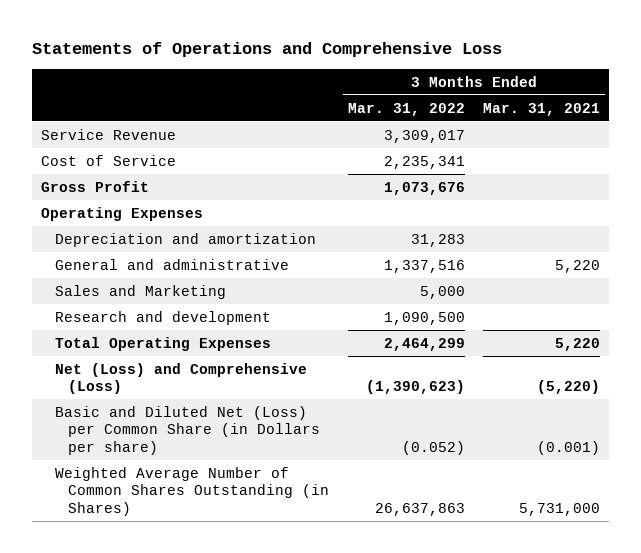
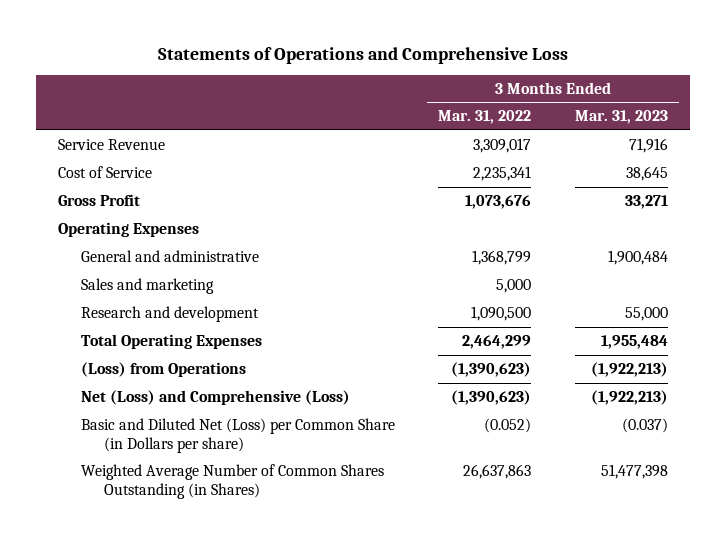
- | 3 Months Ended Mar. 31, 2022 | 3 Months Ended Mar. 31, 2021
+ | 3 Months Ended Mar. 31, 2022 | 3 Months Ended Mar. 31, 2023
- Depreciation and amortization | 31,283 |
- General and administrative | 1,337,516 | 5,220
- Sales and Marketing | 5,000 |
+ General and administrative | 1,368,799 | 1,900,484
+ Sales and marketing | 5,000 |
+ (Loss) from Operations | (1,390,623) | (1,922,213)

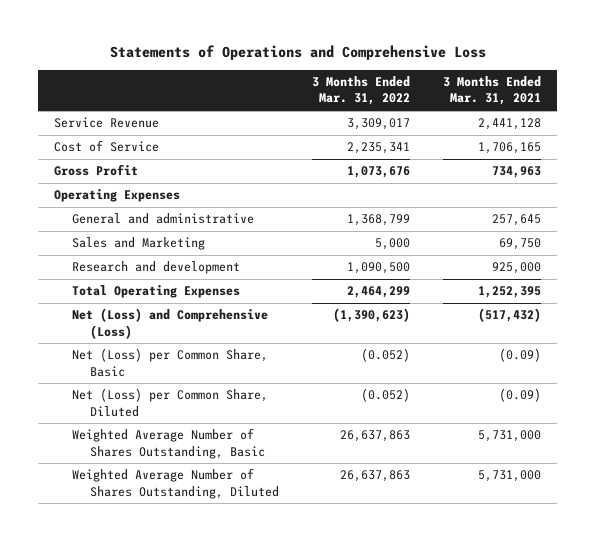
- | 3 Months Ended Mar. 31, 2022 | 3 Months Ended Mar. 31, 2023
+ | 3 Months Ended Mar. 31, 2022 | 3 Months Ended Mar. 31, 2021
- Sales and marketing | 5,000 |
+ Sales and Marketing | 5,000 | 69,750
- (Loss) from Operations | (1,390,623) | (1,922,213)
- Basic and Diluted Net (Loss) per Common Share (in Dollars per share) | (0.052) | (0.037)
- Weighted Average Number of Common Shares Outstanding (in Shares) | 26,637,863 | 51,477,398
+ Net (Loss) per Common Share, Basic | (0.052) | (0.09)
+ Net (Loss) per Common Share, Diluted | (0.052) | (0.09)
+ Weighted Average Number of Shares Outstanding, Basic | 26,637,863 | 5,731,000
+ Weighted Average Number of Shares Outstanding, Diluted | 26,637,863 | 5,731,000

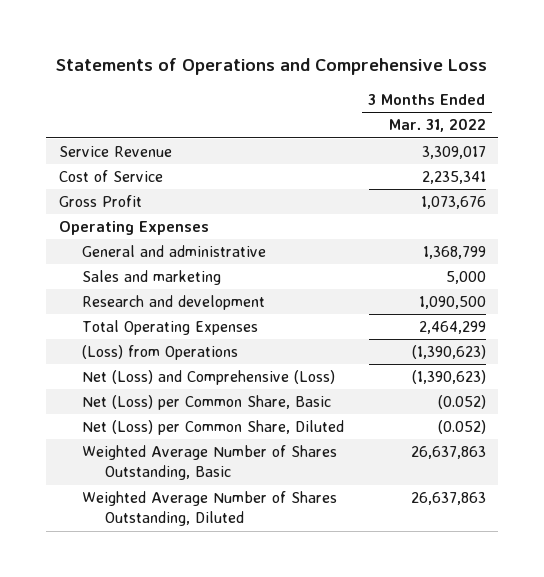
- | 3 Months Ended Mar. 31, 2022 | 3 Months Ended Mar. 31, 2021
+ | 3 Months Ended Mar. 31, 2022
- Sales and Marketing | 5,000 | 69,750
+ Sales and marketing | 5,000
+ (Loss) from Operations | (1,390,623)

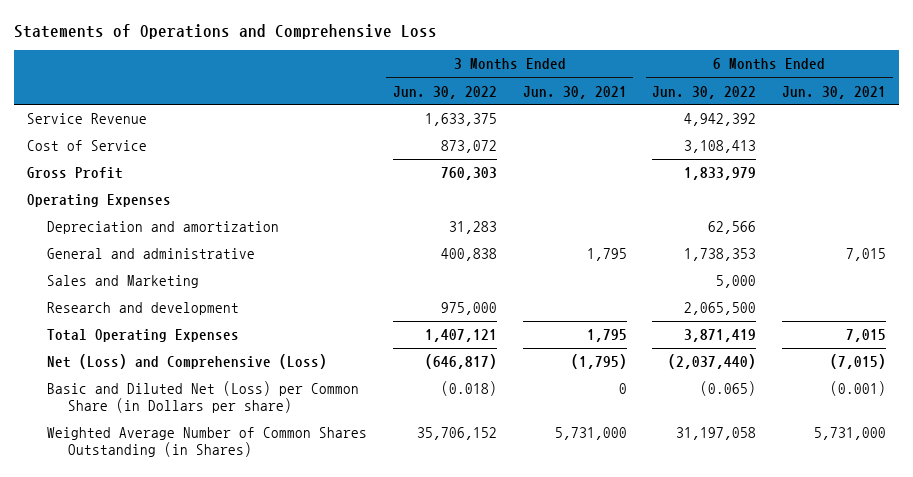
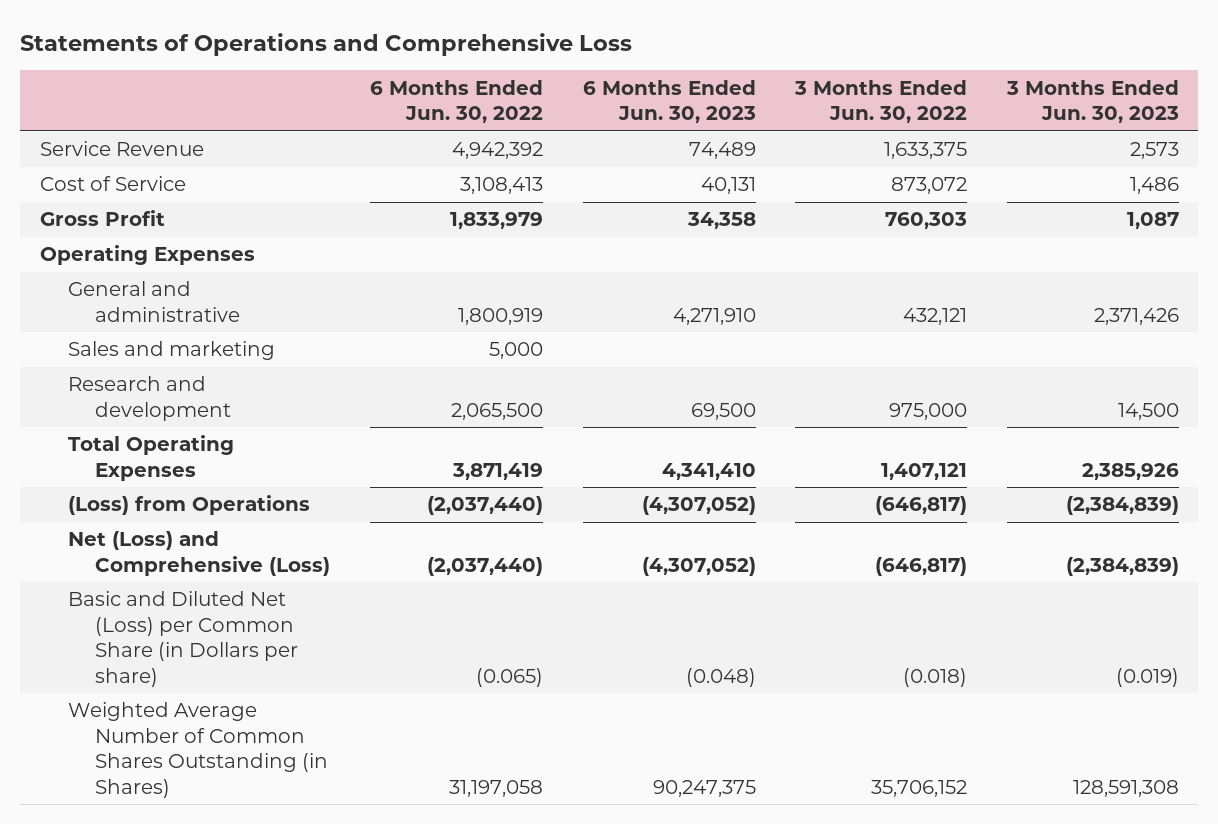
- | 3 Months Ended Jun. 30, 2022 | 3 Months Ended Jun. 30, 2021 | 6 Months Ended Jun. 30, 2022 | 6 Months Ended Jun. 30, 2021
+ | 6 Months Ended Jun. 30, 2022 | 6 Months Ended Jun. 30, 2023 | 3 Months Ended Jun. 30, 2022 | 3 Months Ended Jun. 30, 2023
- Depreciation and amortization | 31,283 | | 62,566 |
- General and administrative | 400,838 | 1,795 | 1,738,353 | 7,015
- Sales and Marketing | | | 5,000 |
+ General and administrative | 1,800,919 | 4,271,910 | 432,121 | 2,371,426
+ Sales and marketing | 5,000 | | |
+ (Loss) from Operations | (2,037,440) | (4,307,052) | (646,817) | (2,384,839)

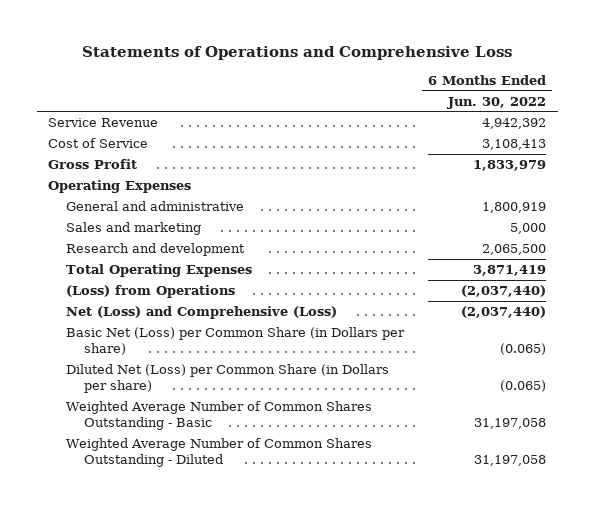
- | 6 Months Ended Jun. 30, 2022 | 6 Months Ended Jun. 30, 2023 | 3 Months Ended Jun. 30, 2022 | 3 Months Ended Jun. 30, 2023
+ | 6 Months Ended Jun. 30, 2022
- Basic and Diluted Net (Loss) per Common Share (in Dollars per share) | (0.065) | (0.048) | (0.018) | (0.019)
- Weighted Average Number of Common Shares Outstanding (in Shares) | 31,197,058 | 90,247,375 | 35,706,152 | 128,591,308
+ Basic Net (Loss) per Common Share (in Dollars per share) | (0.065)
+ Diluted Net (Loss) per Common Share (in Dollars per share) | (0.065)
+ Weighted Average Number of Common Shares Outstanding - Basic | 31,197,058
+ Weighted Average Number of Common Shares Outstanding - Diluted | 31,197,058

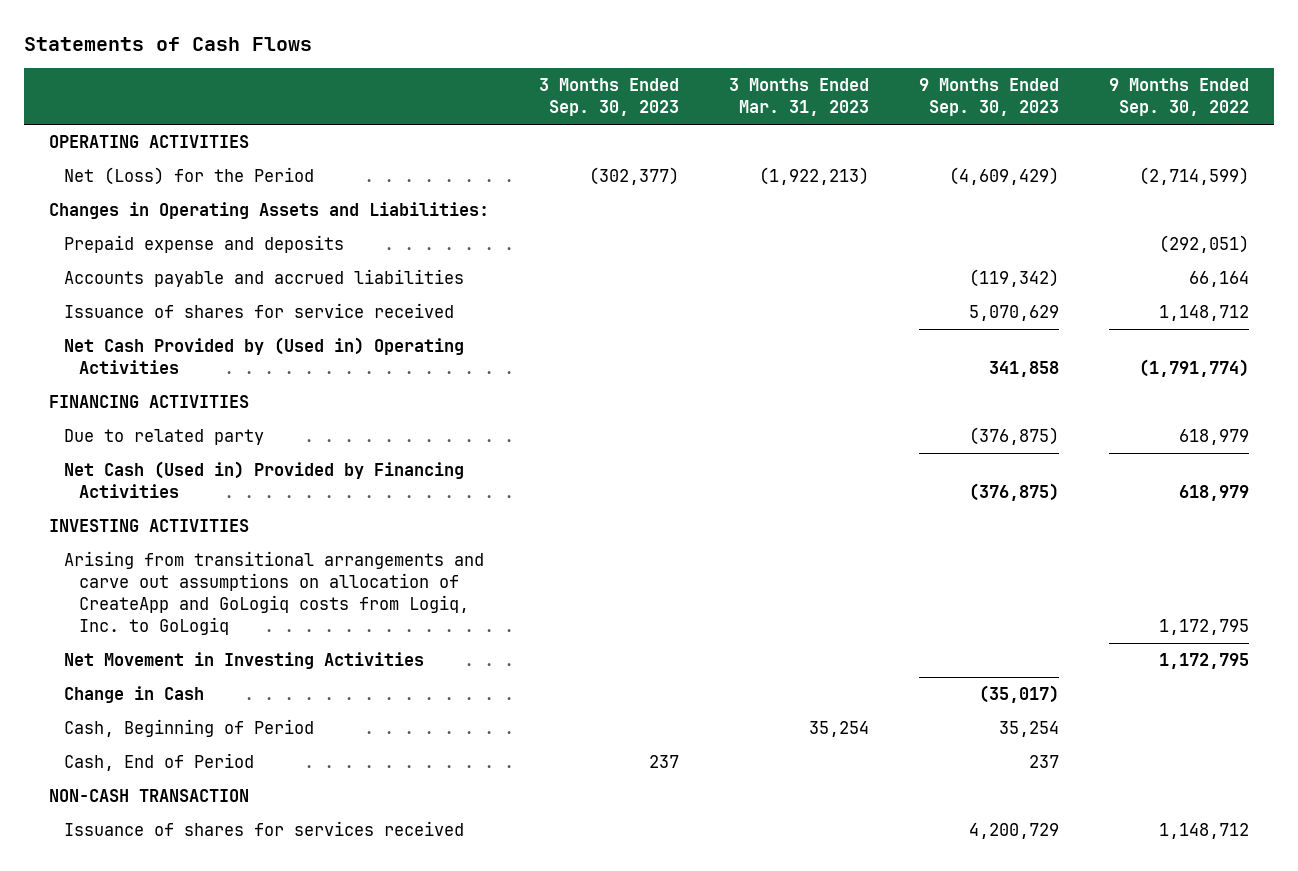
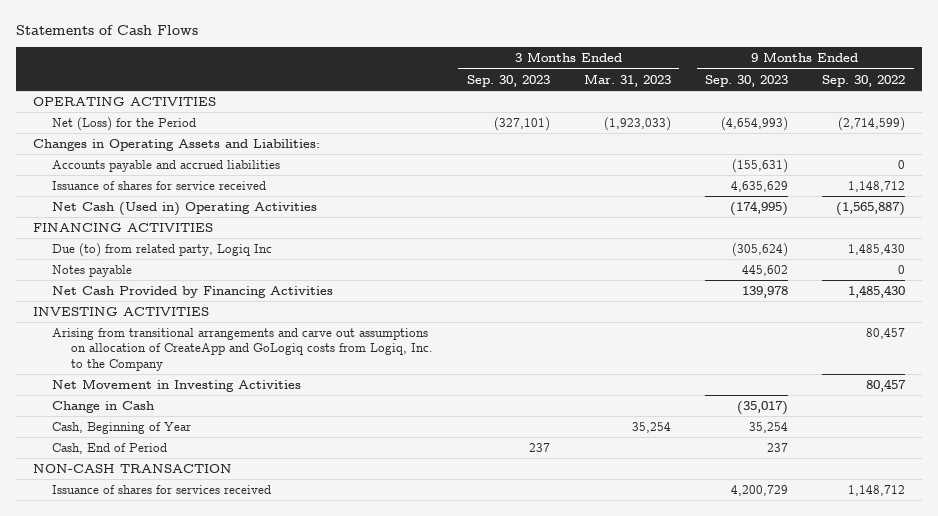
- Net (Loss) for the Period | (302,377) | (1,922,213) | (4,609,429) | (2,714,599)
+ Net (Loss) for the Period | (327,101) | (1,923,033) | (4,654,993) | (2,714,599)
- Prepaid expense and deposits | | | | (292,051)
- Accounts payable and accrued liabilities | | | (119,342) | 66,164
- Issuance of shares for service received | | | 5,070,629 | 1,148,712
- Net Cash Provided by (Used in) Operating Activities | | | 341,858 | (1,791,774)
+ Accounts payable and accrued liabilities | | | (155,631) | 0
+ Issuance of shares for service received | | | 4,635,629 | 1,148,712
+ Net Cash (Used in) Operating Activities | | | (174,995) | (1,565,887)
- Due to related party | | | (376,875) | 618,979
- Net Cash (Used in) Provided by Financing Activities | | | (376,875) | 618,979
+ Due (to) from related party, Logiq Inc | | | (305,624) | 1,485,430
+ Notes payable | | | 445,602 | 0
+ Net Cash Provided by Financing Activities | | | 139,978 | 1,485,430
- Arising from transitional arrangements and carve out assumptions on allocation of CreateApp and GoLogiq costs from Logiq, Inc. to GoLogiq | | | | 1,172,795
- Net Movement in Investing Activities | | | | 1,172,795
+ Arising from transitional arrangements and carve out assumptions on allocation of CreateApp and GoLogiq costs from Logiq, Inc. to the Company | | | | 80,457
+ Net Movement in Investing Activities | | | | 80,457
- Cash, Beginning of Period | | 35,254 | 35,254 |
+ Cash, Beginning of Year | | 35,254 | 35,254 |

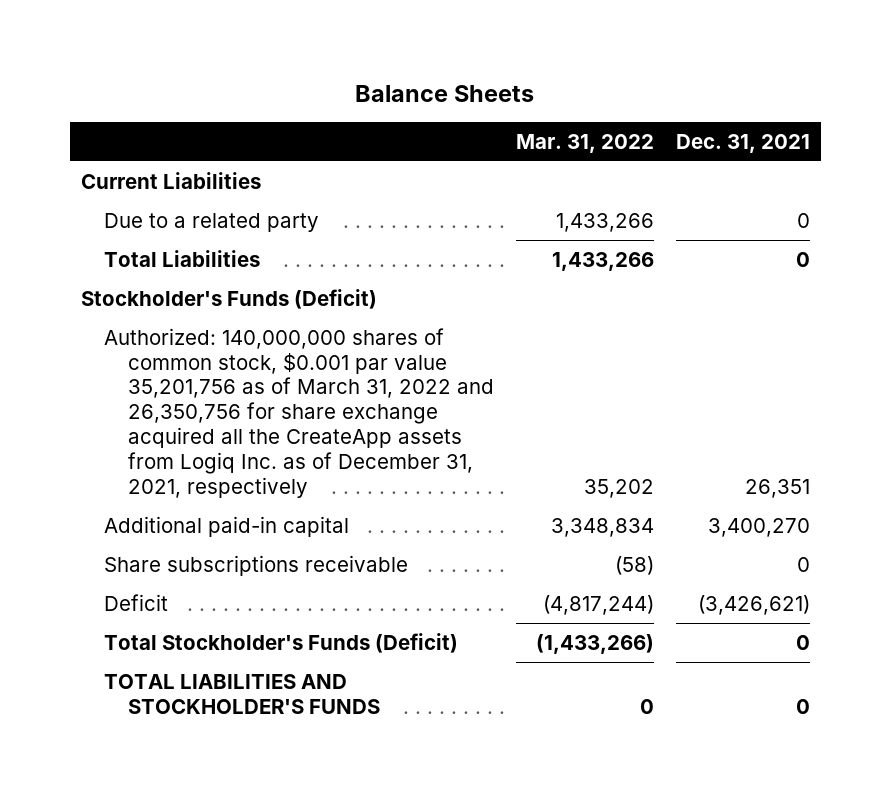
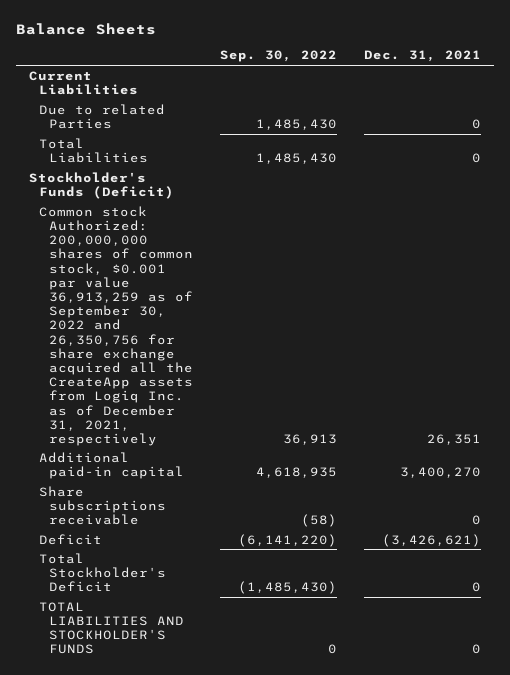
- | Mar. 31, 2022 | Dec. 31, 2021
+ | Sep. 30, 2022 | Dec. 31, 2021
- Due to a related party | 1,433,266 | 0
+ Due to related Parties | 1,485,430 | 0
- Authorized: 140,000,000 shares of common stock, $0.001 par value 35,201,756 as of March 31, 2022 and 26,350,756 for share exchange acquired all the CreateApp assets from Logiq Inc. as of December 31, 2021, respectively | 35,202 | 26,351
+ Common stock Authorized: 200,000,000 shares of common stock, $0.001 par value 36,913,259 as of September 30, 2022 and 26,350,756 for share exchange acquired all the CreateApp assets from Logiq Inc. as of December 31, 2021, respectively | 36,913 | 26,351
- Total Stockholder's Funds (Deficit) | (1,433,266) | 0
+ Total Stockholder's Deficit | (1,485,430) | 0

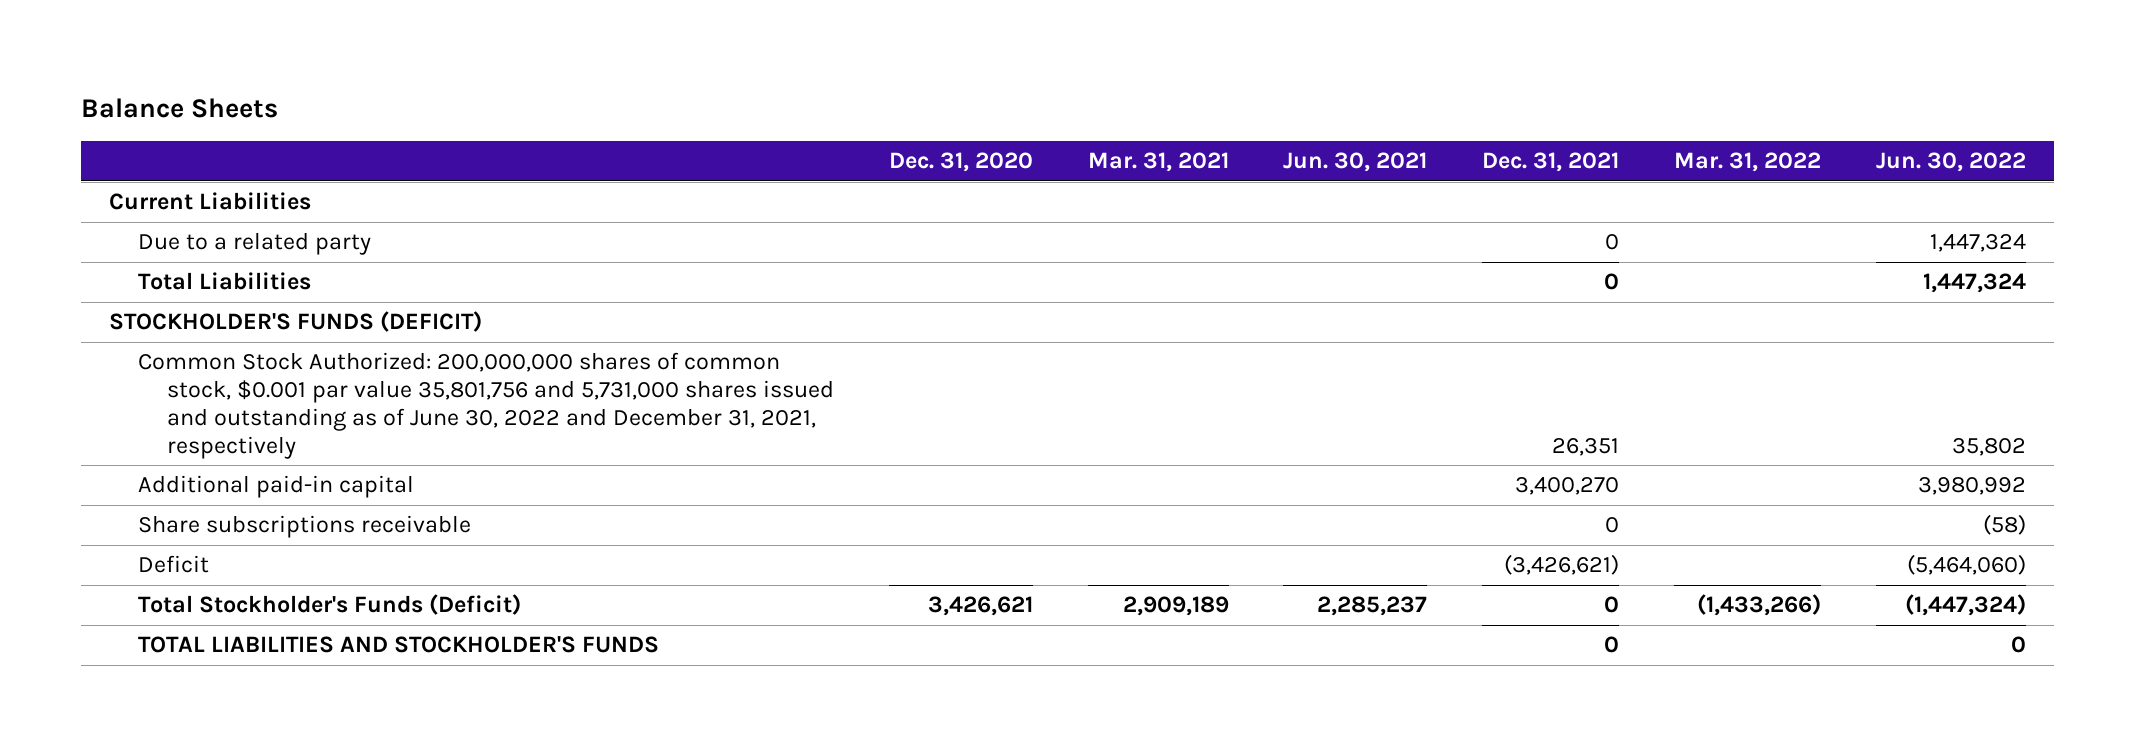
- | Sep. 30, 2022 | Dec. 31, 2021
+ | Dec. 31, 2020 | Mar. 31, 2021 | Jun. 30, 2021 | Dec. 31, 2021 | Mar. 31, 2022 | Jun. 30, 2022
- Due to related Parties | 1,485,430 | 0
+ Due to a related party | | | | 0 | | 1,447,324
- Stockholder's Funds (Deficit)
- Common stock Authorized: 200,000,000 shares of common stock, $0.001 par value 36,913,259 as of September 30, 2022 and 26,350,756 for share exchange acquired all the CreateApp assets from Logiq Inc. as of December 31, 2021, respectively | 36,913 | 26,351
+ STOCKHOLDER'S FUNDS (DEFICIT)
+ Common Stock Authorized: 200,000,000 shares of common stock, $0.001 par value 35,801,756 and 5,731,000 shares issued and outstanding as of June 30, 2022 and December 31, 2021, respectively | | | | 26,351 | | 35,802
- Total Stockholder's Deficit | (1,485,430) | 0
+ Total Stockholder's Funds (Deficit) | 3,426,621 | 2,909,189 | 2,285,237 | 0 | (1,433,266) | (1,447,324)

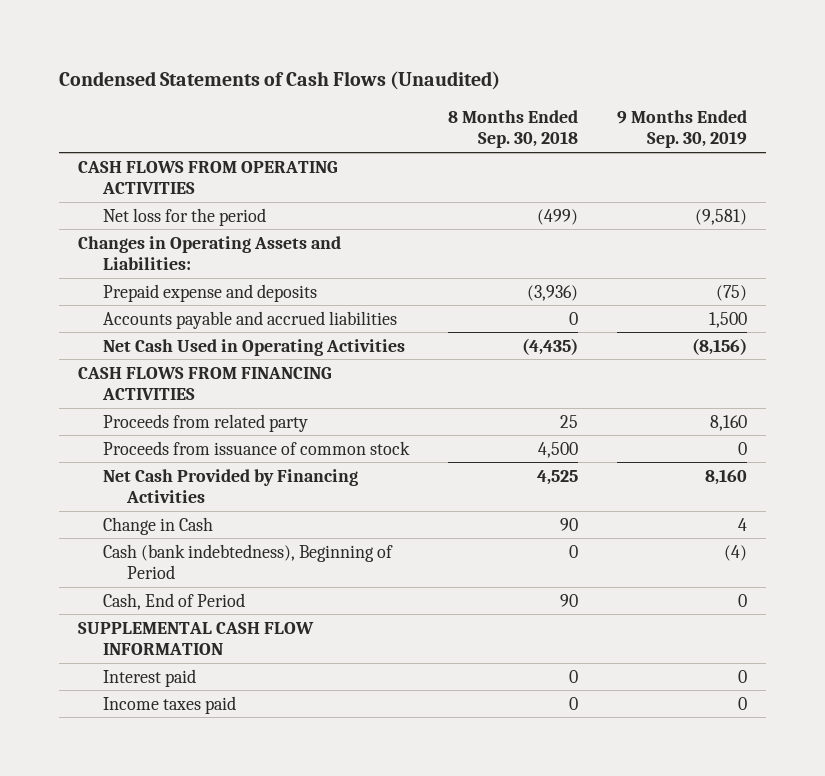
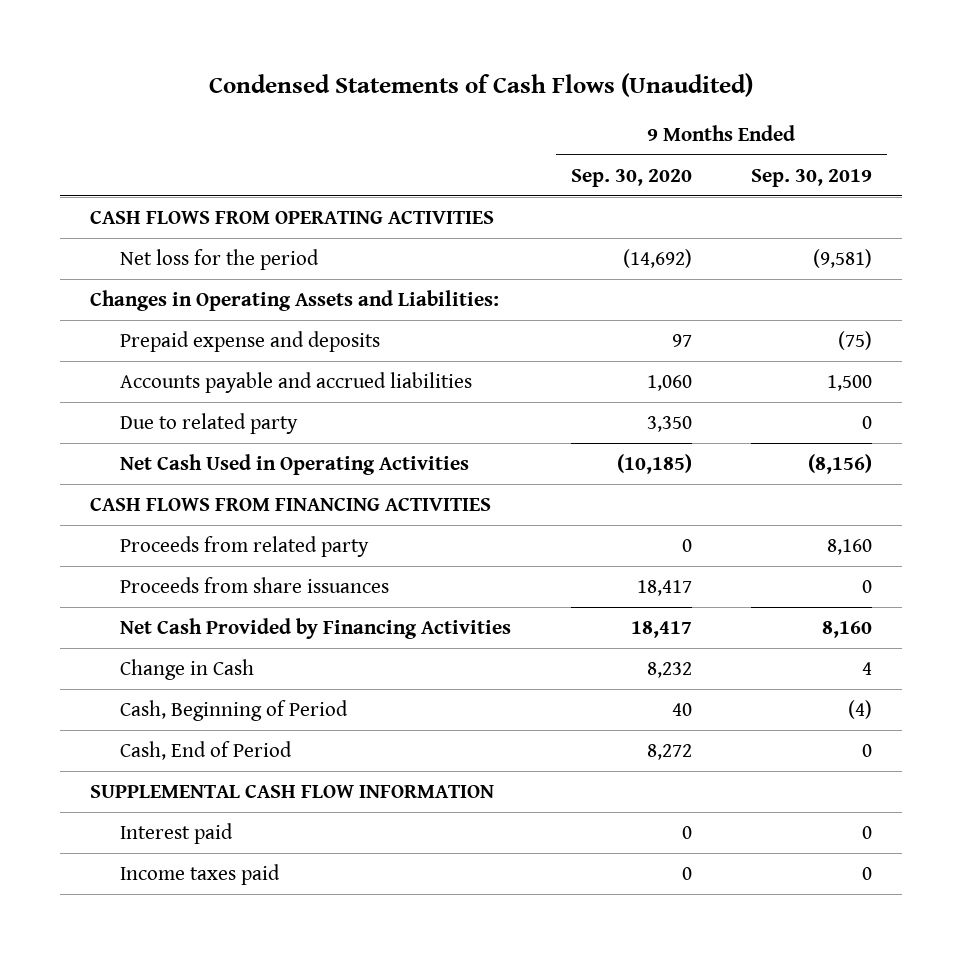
- | 8 Months Ended Sep. 30, 2018 | 9 Months Ended Sep. 30, 2019
+ | 9 Months Ended Sep. 30, 2020 | 9 Months Ended Sep. 30, 2019
+ Due to related party | 3,350 | 0
- Proceeds from issuance of common stock | 4,500 | 0
+ Proceeds from share issuances | 18,417 | 0
- Cash (bank indebtedness), Beginning of Period | 0 | (4)
+ Cash, Beginning of Period | 40 | (4)

